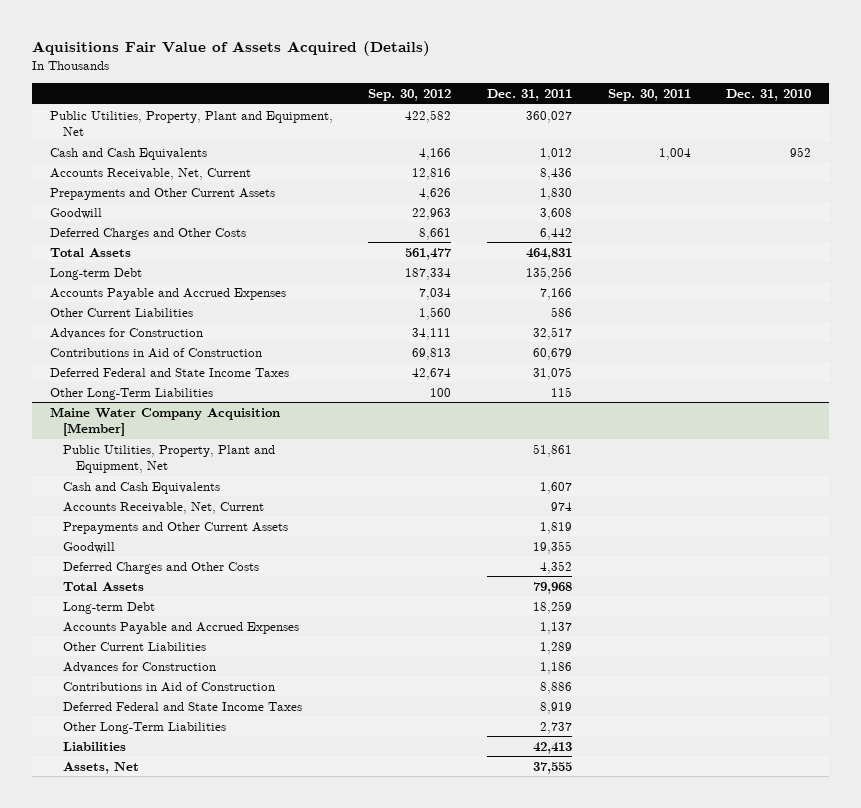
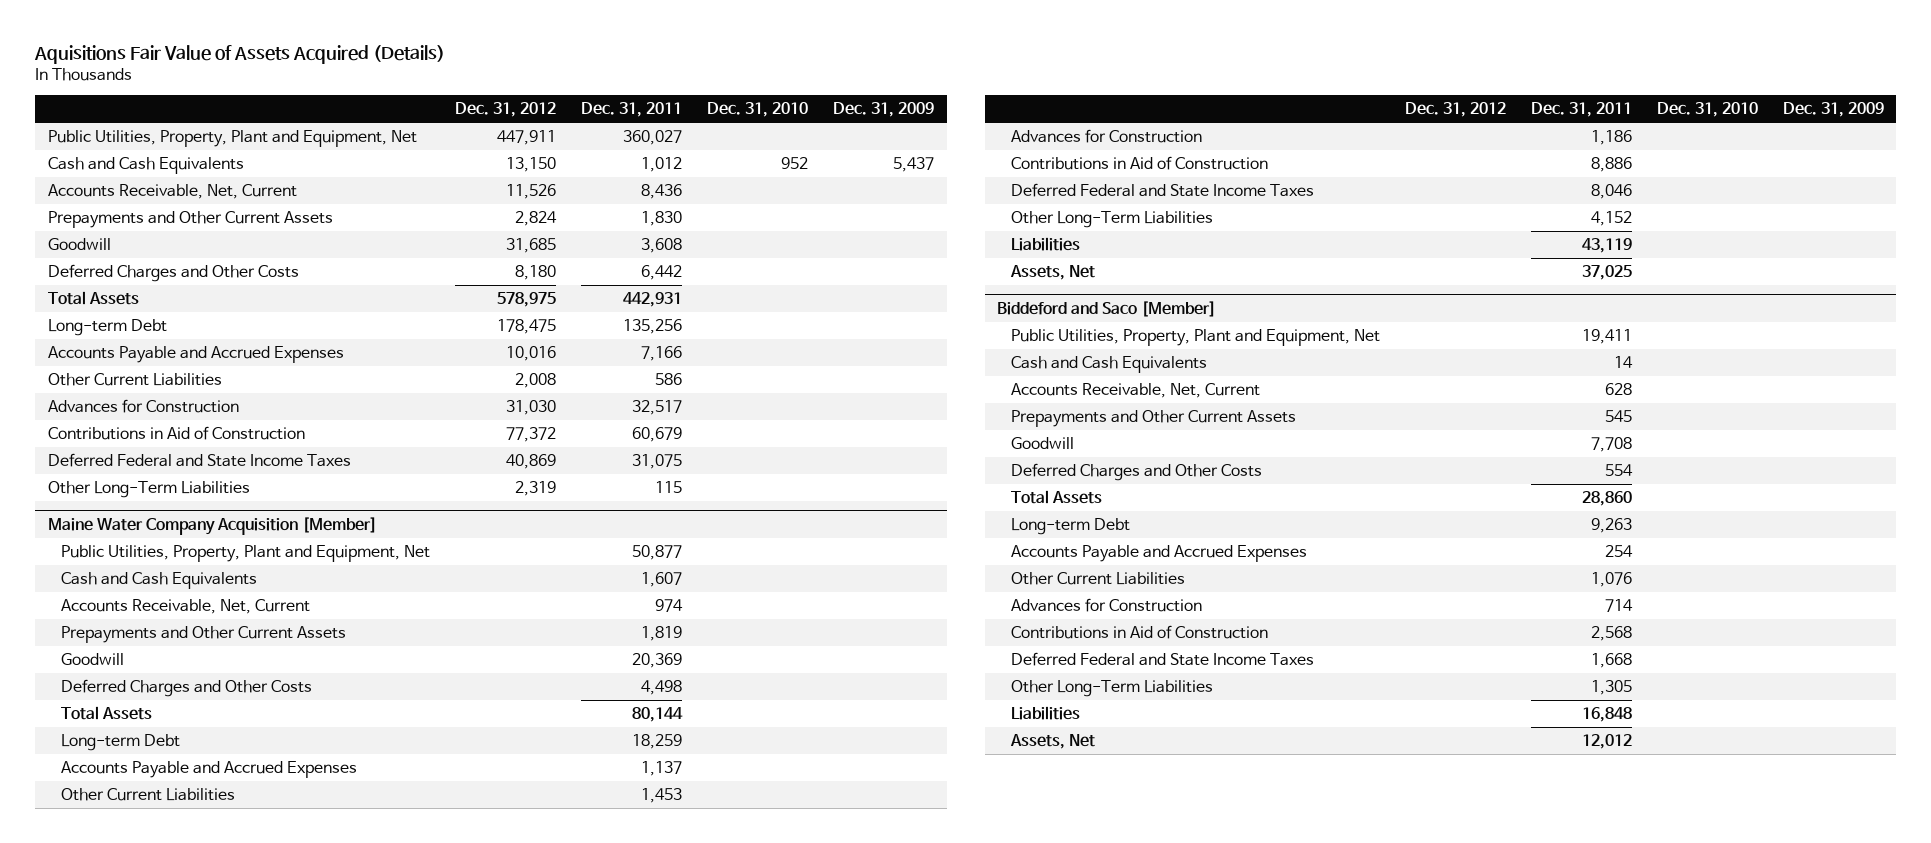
- | Sep. 30, 2012 | Dec. 31, 2011 | Sep. 30, 2011 | Dec. 31, 2010
+ | Dec. 31, 2012 | Dec. 31, 2011 | Dec. 31, 2010 | Dec. 31, 2009
- Total Assets | 561,477 | 464,831 | |
+ Total Assets | 578,975 | 442,931 | |
@ Maine Water Company Acquisition [Member]
- Public Utilities, Property, Plant and Equipment, Net | | 51,861 | |
+ Public Utilities, Property, Plant and Equipment, Net | | 50,877 | |
- Goodwill | | 19,355 | |
- Deferred Charges and Other Costs | | 4,352 | |
- Total Assets | | 79,968 | |
+ Goodwill | | 20,369 | |
+ Deferred Charges and Other Costs | | 4,498 | |
+ Total Assets | | 80,144 | |
- Other Current Liabilities | | 1,289 | |
+ Other Current Liabilities | | 1,453 | |
- Deferred Federal and State Income Taxes | | 8,919 | |
- Other Long-Term Liabilities | | 2,737 | |
- Liabilities | | 42,413 | |
- Assets, Net | | 37,555 | |
+ Deferred Federal and State Income Taxes | | 8,046 | |
+ Other Long-Term Liabilities | | 4,152 | |
+ Liabilities | | 43,119 | |
+ Assets, Net | | 37,025 | |
+ Biddeford and Saco [Member]
+ Public Utilities, Property, Plant and Equipment, Net | | 19,411 | |
+ Cash and Cash Equivalents | | 14 | |
+ Accounts Receivable, Net, Current | | 628 | |
+ Prepayments and Other Current Assets | | 545 | |
+ Goodwill | | 7,708 | |
+ Deferred Charges and Other Costs | | 554 | |
+ Total Assets | | 28,860 | |
+ Long-term Debt | | 9,263 | |
+ Accounts Payable and Accrued Expenses | | 254 | |
+ Other Current Liabilities | | 1,076 | |
+ Advances for Construction | | 714 | |
+ Contributions in Aid of Construction | | 2,568 | |
+ Deferred Federal and State Income Taxes | | 1,668 | |
+ Other Long-Term Liabilities | | 1,305 | |
+ Liabilities | | 16,848 | |
+ Assets, Net | | 12,012 | |

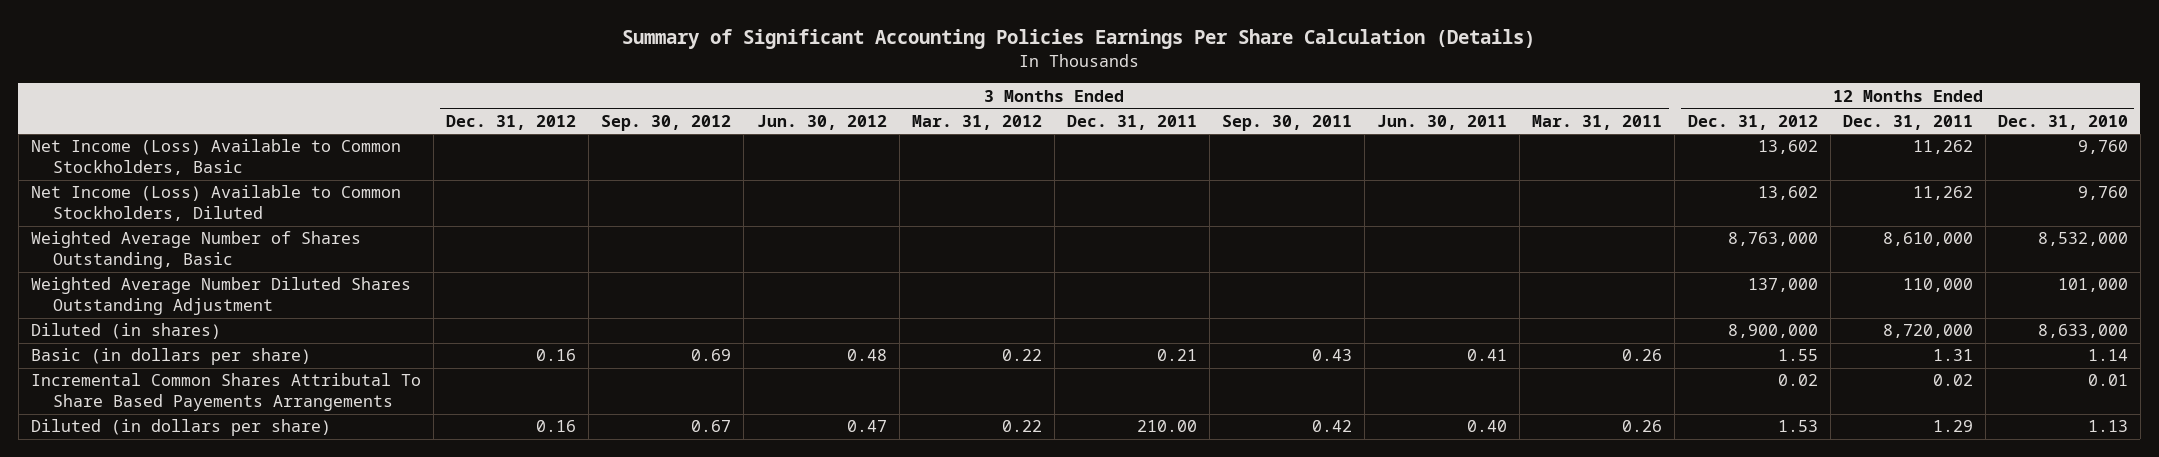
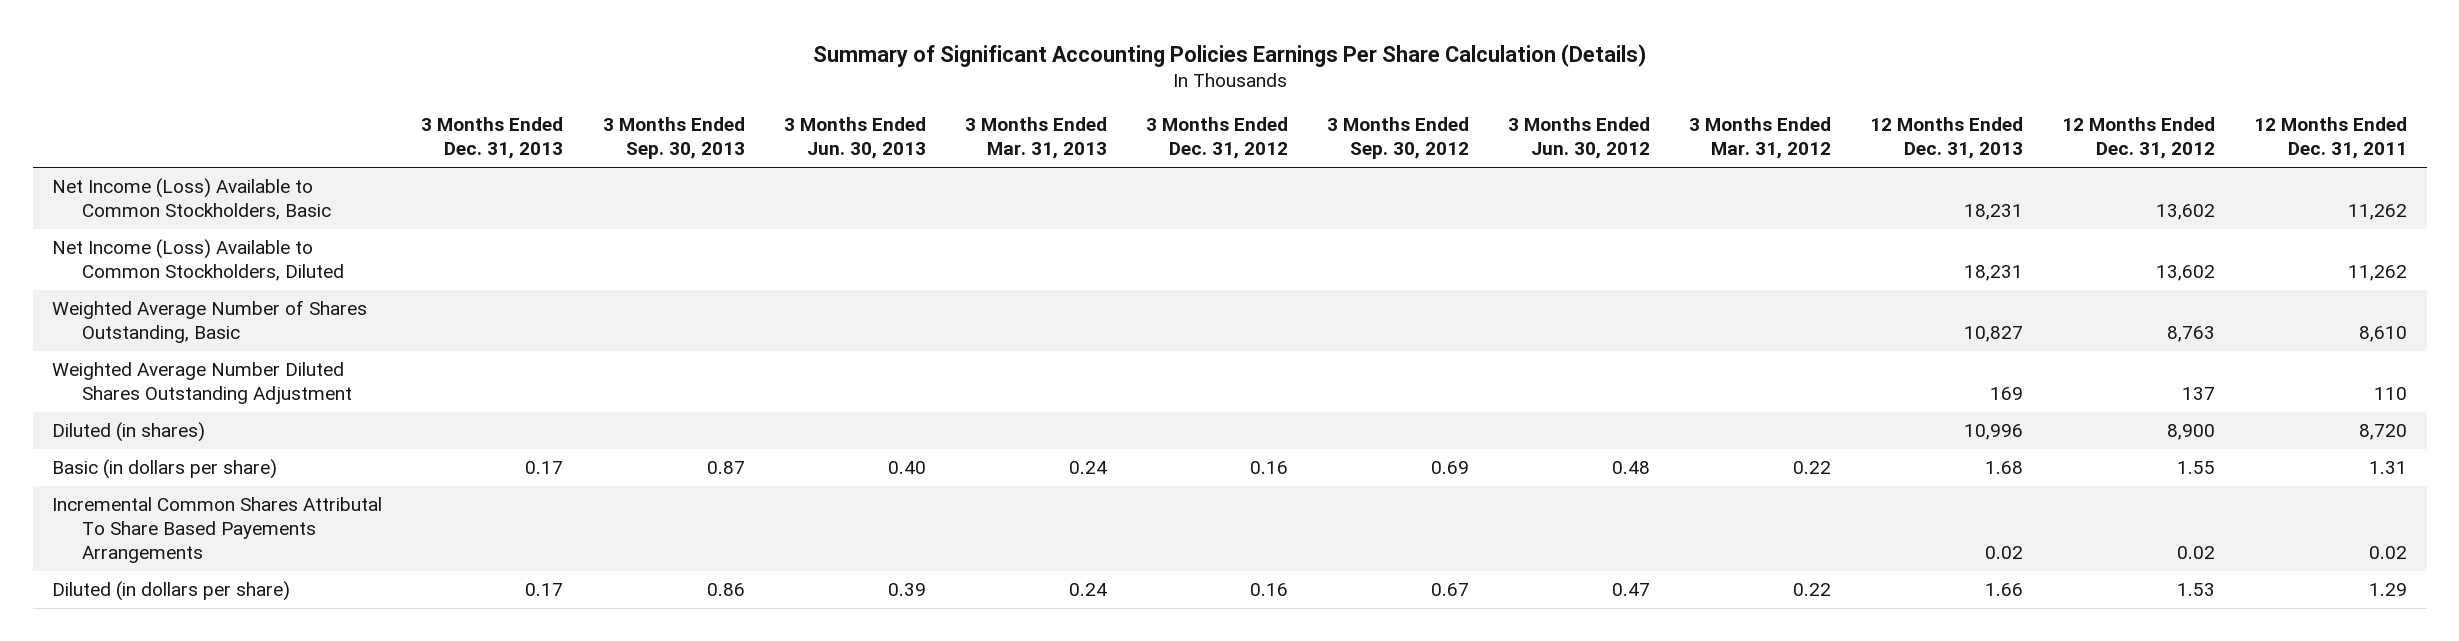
- | 3 Months Ended Dec. 31, 2012 | 3 Months Ended Sep. 30, 2012 | 3 Months Ended Jun. 30, 2012 | 3 Months Ended Mar. 31, 2012 | 3 Months Ended Dec. 31, 2011 | 3 Months Ended Sep. 30, 2011 | 3 Months Ended Jun. 30, 2011 | 3 Months Ended Mar. 31, 2011 | 12 Months Ended Dec. 31, 2012 | 12 Months Ended Dec. 31, 2011 | 12 Months Ended Dec. 31, 2010
+ | 3 Months Ended Dec. 31, 2013 | 3 Months Ended Sep. 30, 2013 | 3 Months Ended Jun. 30, 2013 | 3 Months Ended Mar. 31, 2013 | 3 Months Ended Dec. 31, 2012 | 3 Months Ended Sep. 30, 2012 | 3 Months Ended Jun. 30, 2012 | 3 Months Ended Mar. 31, 2012 | 12 Months Ended Dec. 31, 2013 | 12 Months Ended Dec. 31, 2012 | 12 Months Ended Dec. 31, 2011
- Weighted Average Number of Shares Outstanding, Basic | | | | | | | | | 8,763,000 | 8,610,000 | 8,532,000
- Weighted Average Number Diluted Shares Outstanding Adjustment | | | | | | | | | 137,000 | 110,000 | 101,000
- Diluted (in shares) | | | | | | | | | 8,900,000 | 8,720,000 | 8,633,000
+ Weighted Average Number of Shares Outstanding, Basic | | | | | | | | | 10,827 | 8,763 | 8,610
+ Weighted Average Number Diluted Shares Outstanding Adjustment | | | | | | | | | 169 | 137 | 110
+ Diluted (in shares) | | | | | | | | | 10,996 | 8,900 | 8,720

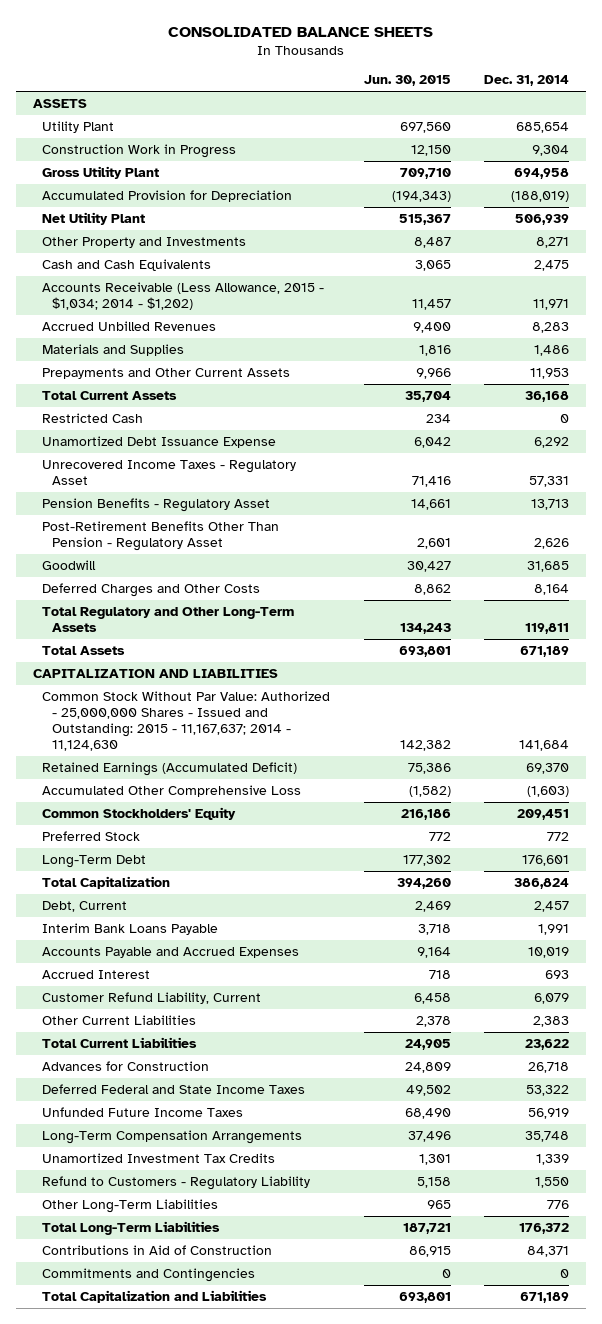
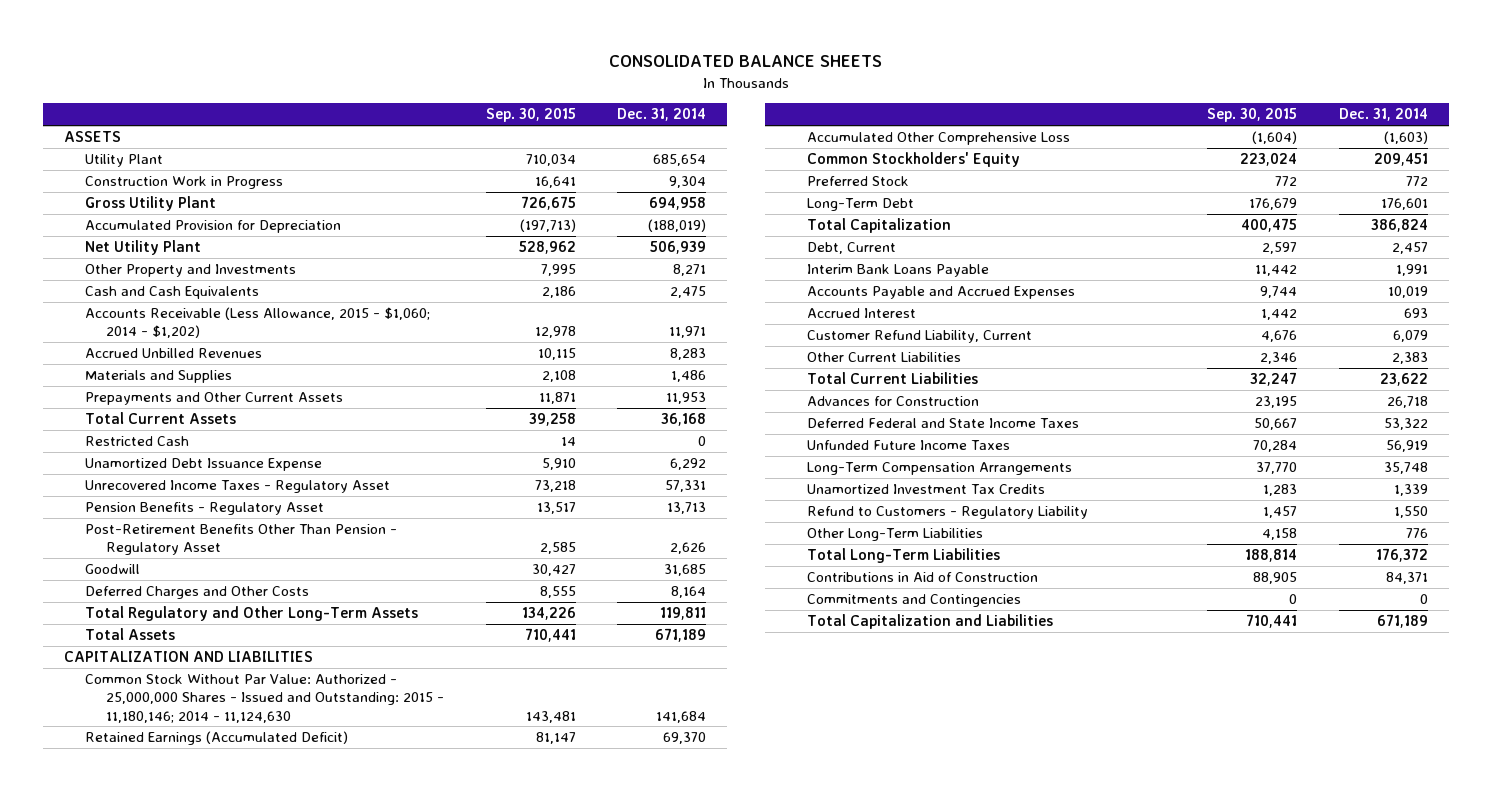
- | Jun. 30, 2015 | Dec. 31, 2014
+ | Sep. 30, 2015 | Dec. 31, 2014
- Accounts Receivable (Less Allowance, 2015 - $1,034; 2014 - $1,202) | 11,457 | 11,971
+ Accounts Receivable (Less Allowance, 2015 - $1,060; 2014 - $1,202) | 12,978 | 11,971
- Common Stock Without Par Value: Authorized - 25,000,000 Shares - Issued and Outstanding: 2015 - 11,167,637; 2014 - 11,124,630 | 142,382 | 141,684
+ Common Stock Without Par Value: Authorized - 25,000,000 Shares - Issued and Outstanding: 2015 - 11,180,146; 2014 - 11,124,630 | 143,481 | 141,684

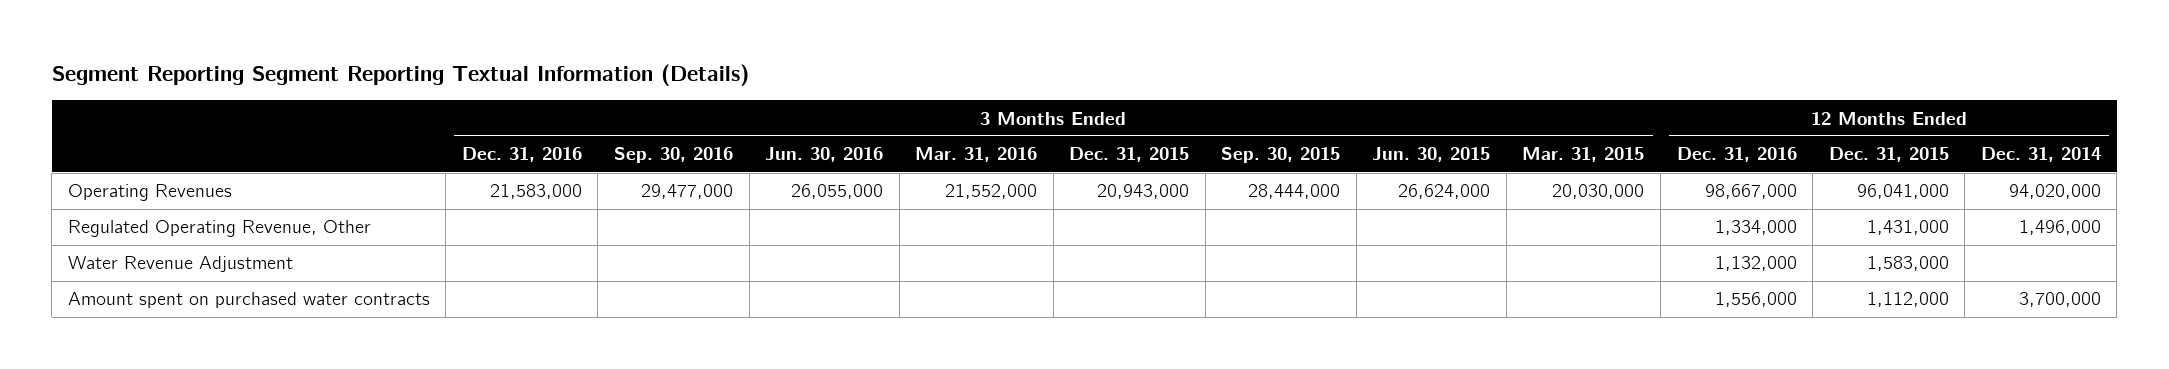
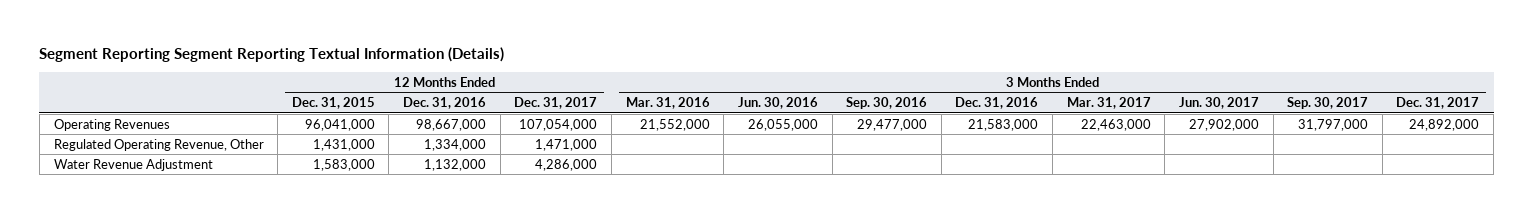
- | 3 Months Ended Dec. 31, 2016 | 3 Months Ended Sep. 30, 2016 | 3 Months Ended Jun. 30, 2016 | 3 Months Ended Mar. 31, 2016 | 3 Months Ended Dec. 31, 2015 | 3 Months Ended Sep. 30, 2015 | 3 Months Ended Jun. 30, 2015 | 3 Months Ended Mar. 31, 2015 | 12 Months Ended Dec. 31, 2016 | 12 Months Ended Dec. 31, 2015 | 12 Months Ended Dec. 31, 2014
+ | 12 Months Ended Dec. 31, 2015 | 12 Months Ended Dec. 31, 2016 | 12 Months Ended Dec. 31, 2017 | 3 Months Ended Mar. 31, 2016 | 3 Months Ended Jun. 30, 2016 | 3 Months Ended Sep. 30, 2016 | 3 Months Ended Dec. 31, 2016 | 3 Months Ended Mar. 31, 2017 | 3 Months Ended Jun. 30, 2017 | 3 Months Ended Sep. 30, 2017 | 3 Months Ended Dec. 31, 2017
- Amount spent on purchased water contracts | | | | | | | | | 1,556,000 | 1,112,000 | 3,700,000

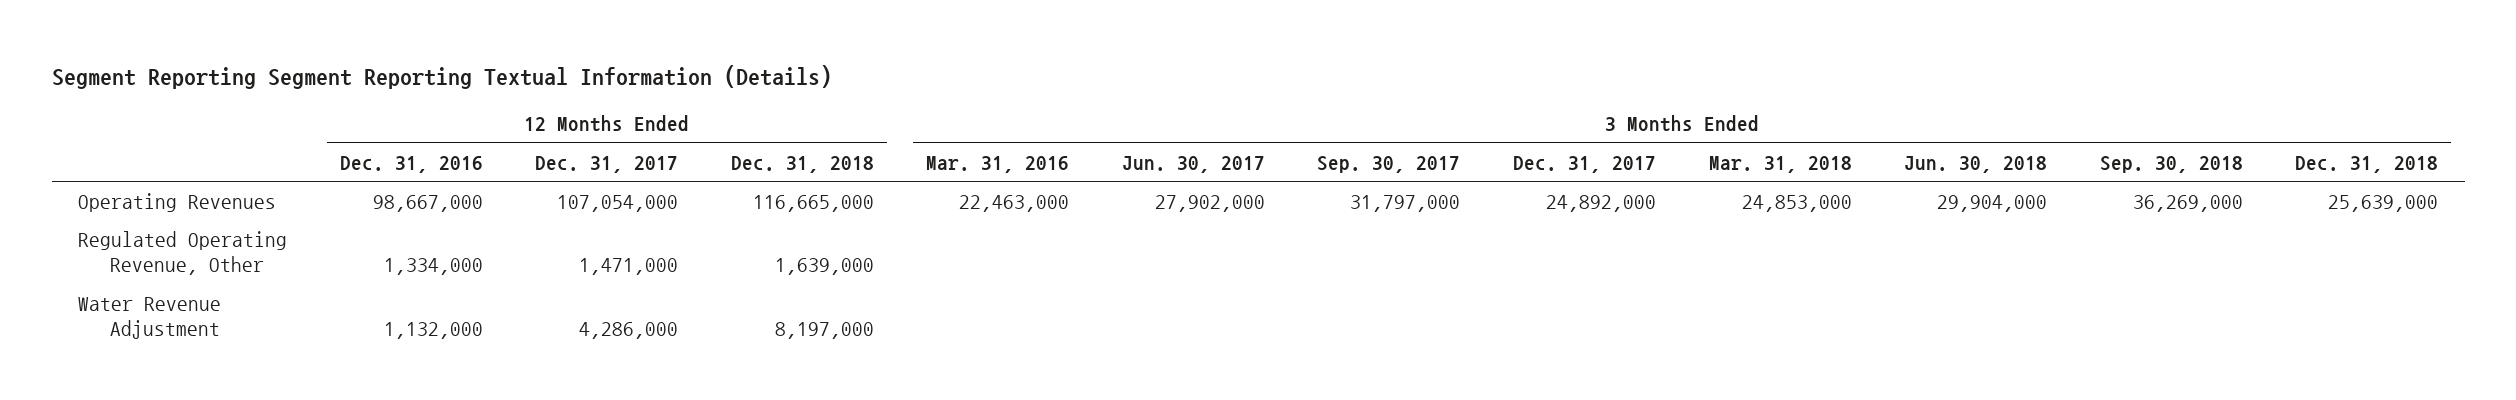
- | 12 Months Ended Dec. 31, 2015 | 12 Months Ended Dec. 31, 2016 | 12 Months Ended Dec. 31, 2017 | 3 Months Ended Mar. 31, 2016 | 3 Months Ended Jun. 30, 2016 | 3 Months Ended Sep. 30, 2016 | 3 Months Ended Dec. 31, 2016 | 3 Months Ended Mar. 31, 2017 | 3 Months Ended Jun. 30, 2017 | 3 Months Ended Sep. 30, 2017 | 3 Months Ended Dec. 31, 2017
+ | 12 Months Ended Dec. 31, 2016 | 12 Months Ended Dec. 31, 2017 | 12 Months Ended Dec. 31, 2018 | 3 Months Ended Mar. 31, 2016 | 3 Months Ended Jun. 30, 2017 | 3 Months Ended Sep. 30, 2017 | 3 Months Ended Dec. 31, 2017 | 3 Months Ended Mar. 31, 2018 | 3 Months Ended Jun. 30, 2018 | 3 Months Ended Sep. 30, 2018 | 3 Months Ended Dec. 31, 2018
- Operating Revenues | 96,041,000 | 98,667,000 | 107,054,000 | 21,552,000 | 26,055,000 | 29,477,000 | 21,583,000 | 22,463,000 | 27,902,000 | 31,797,000 | 24,892,000
+ Operating Revenues | 98,667,000 | 107,054,000 | 116,665,000 | 22,463,000 | 27,902,000 | 31,797,000 | 24,892,000 | 24,853,000 | 29,904,000 | 36,269,000 | 25,639,000

